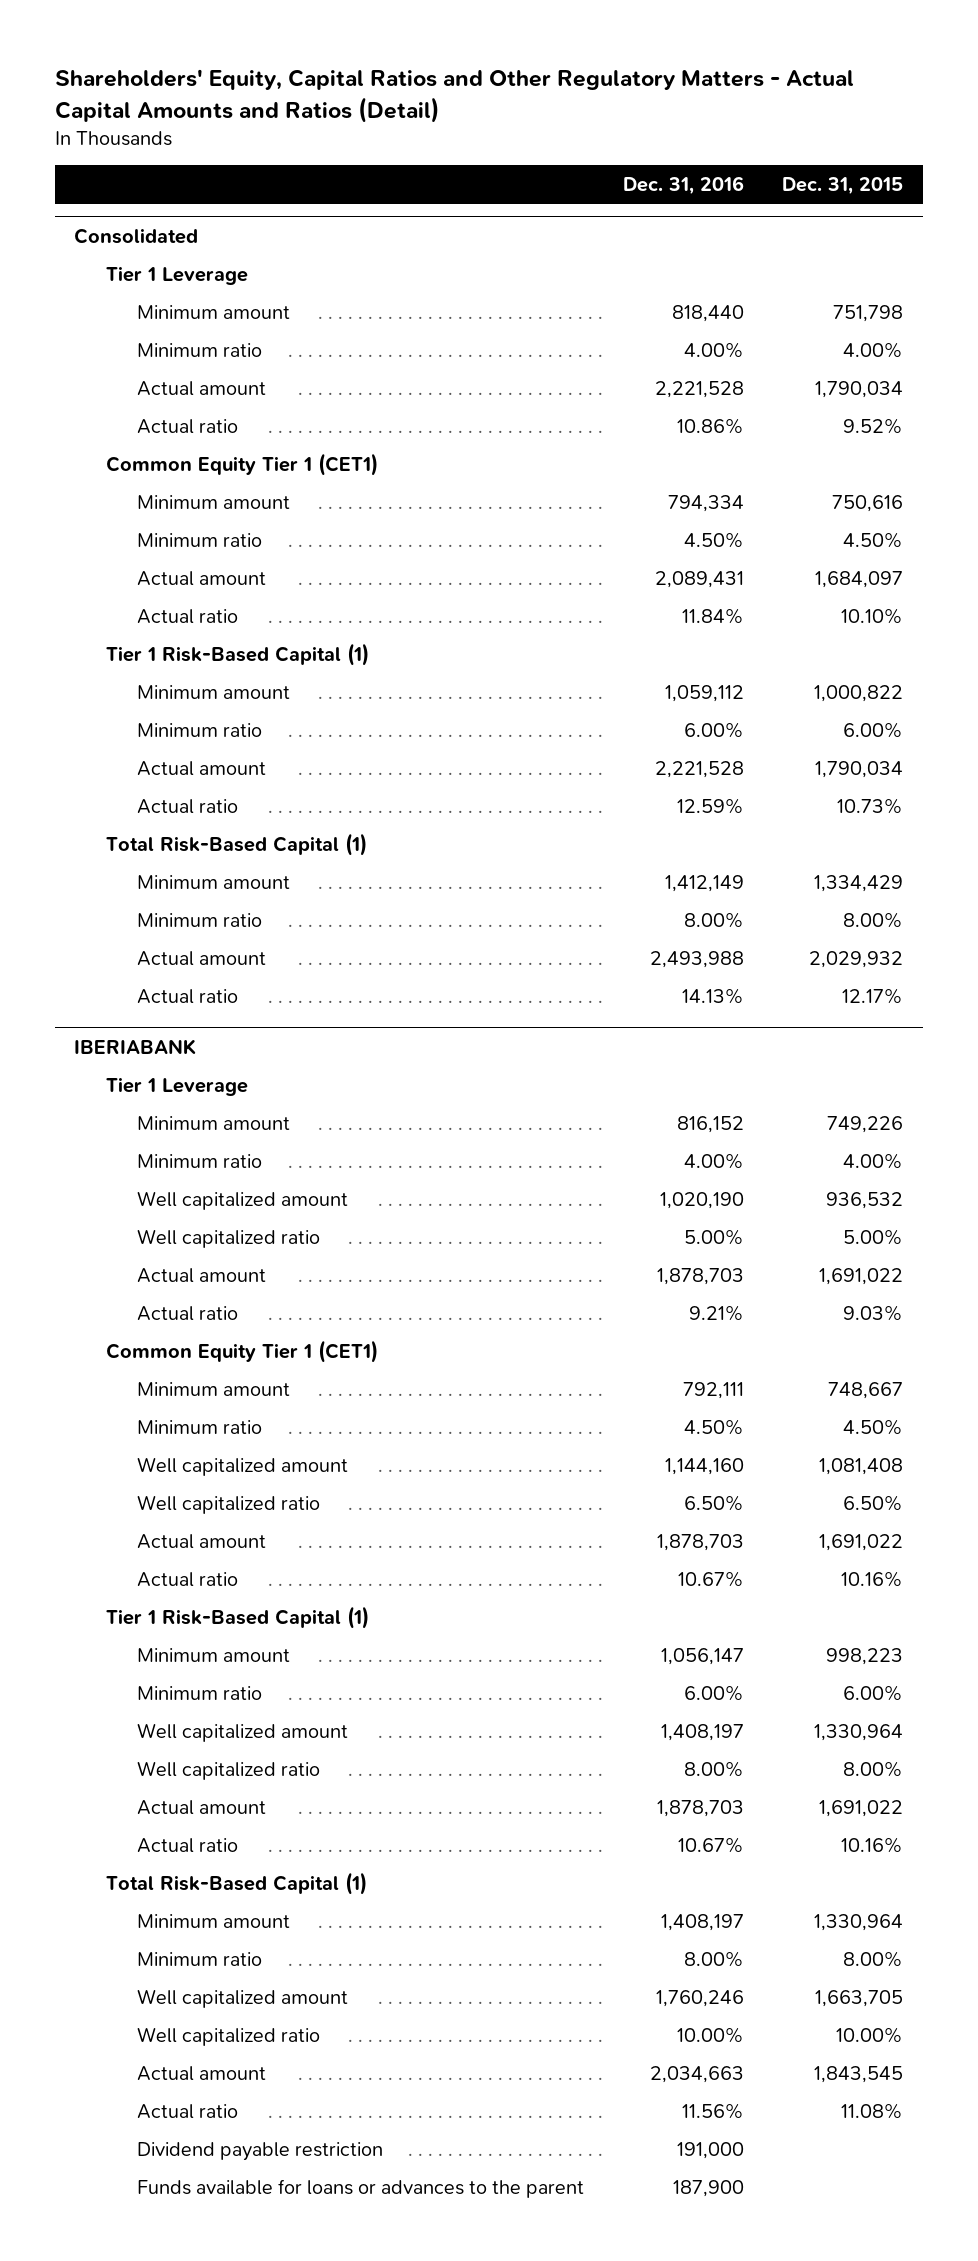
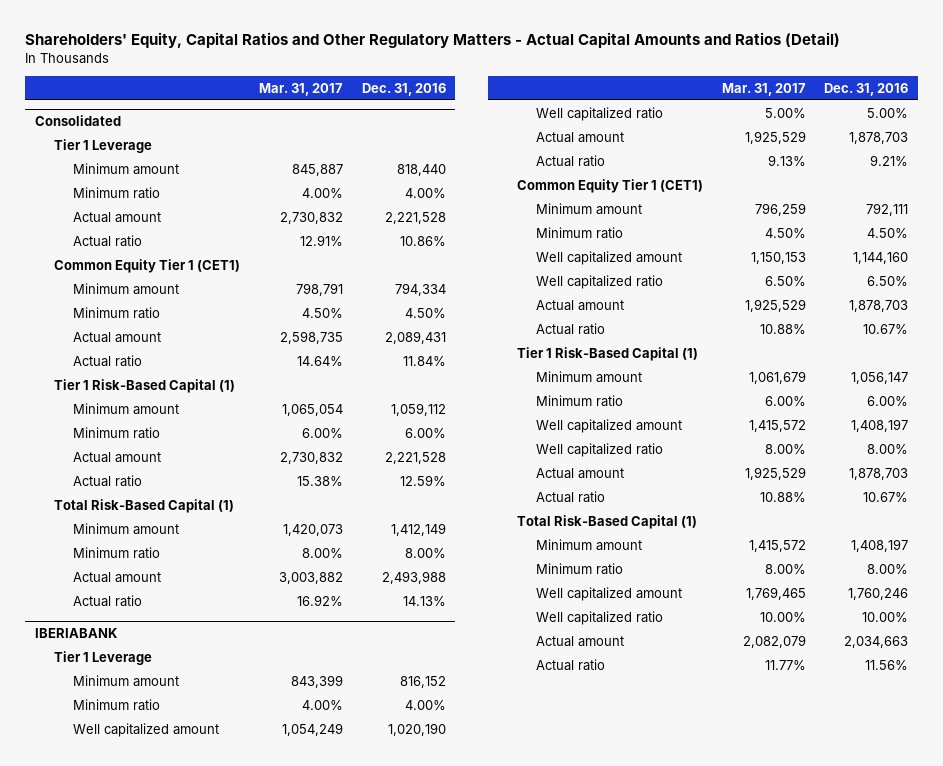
- | Dec. 31, 2016 | Dec. 31, 2015
+ | Mar. 31, 2017 | Dec. 31, 2016
@ IBERIABANK
- Dividend payable restriction | 191,000 |
- Funds available for loans or advances to the parent | 187,900 |

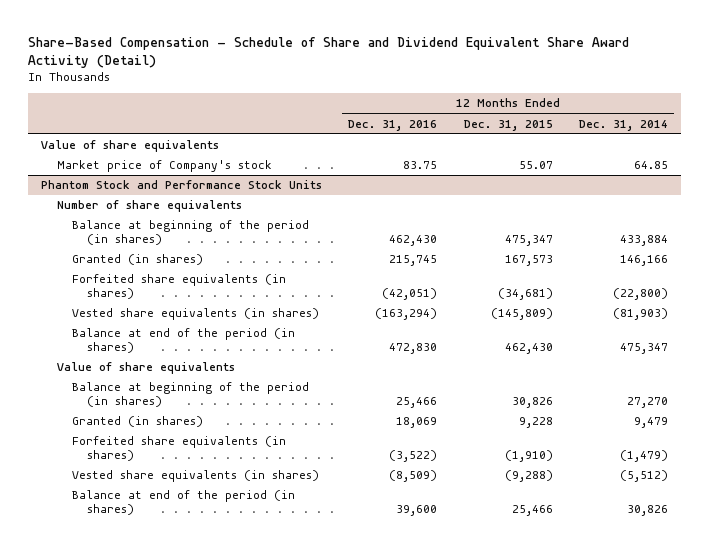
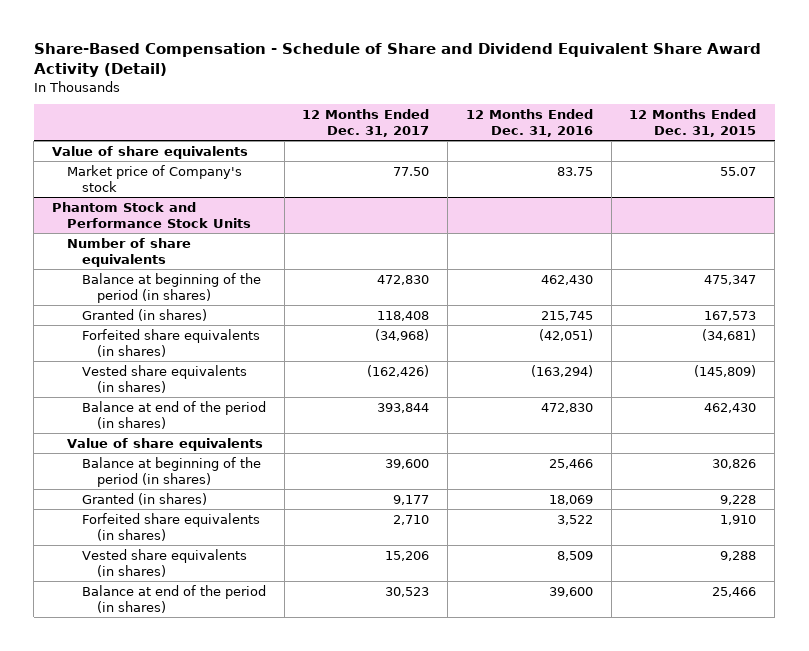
- | 12 Months Ended Dec. 31, 2016 | 12 Months Ended Dec. 31, 2015 | 12 Months Ended Dec. 31, 2014
+ | 12 Months Ended Dec. 31, 2017 | 12 Months Ended Dec. 31, 2016 | 12 Months Ended Dec. 31, 2015
@ Phantom Stock and Performance Stock Units
- Forfeited share equivalents (in shares) | (3,522) | (1,910) | (1,479)
- Vested share equivalents (in shares) | (8,509) | (9,288) | (5,512)
+ Forfeited share equivalents (in shares) | 2,710 | 3,522 | 1,910
+ Vested share equivalents (in shares) | 15,206 | 8,509 | 9,288

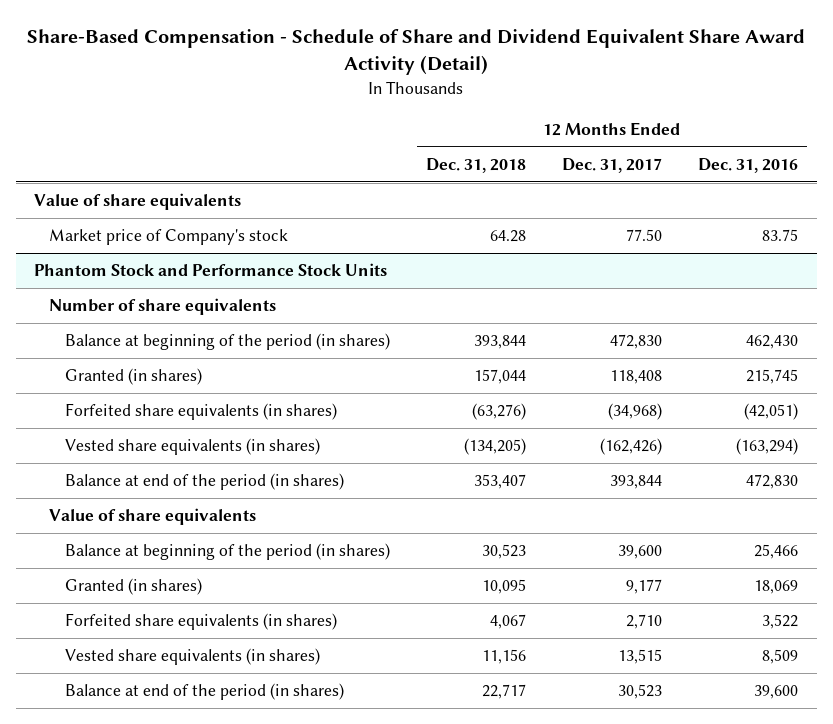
- | 12 Months Ended Dec. 31, 2017 | 12 Months Ended Dec. 31, 2016 | 12 Months Ended Dec. 31, 2015
+ | 12 Months Ended Dec. 31, 2018 | 12 Months Ended Dec. 31, 2017 | 12 Months Ended Dec. 31, 2016
@ Phantom Stock and Performance Stock Units
- Vested share equivalents (in shares) | 15,206 | 8,509 | 9,288
+ Vested share equivalents (in shares) | 11,156 | 13,515 | 8,509

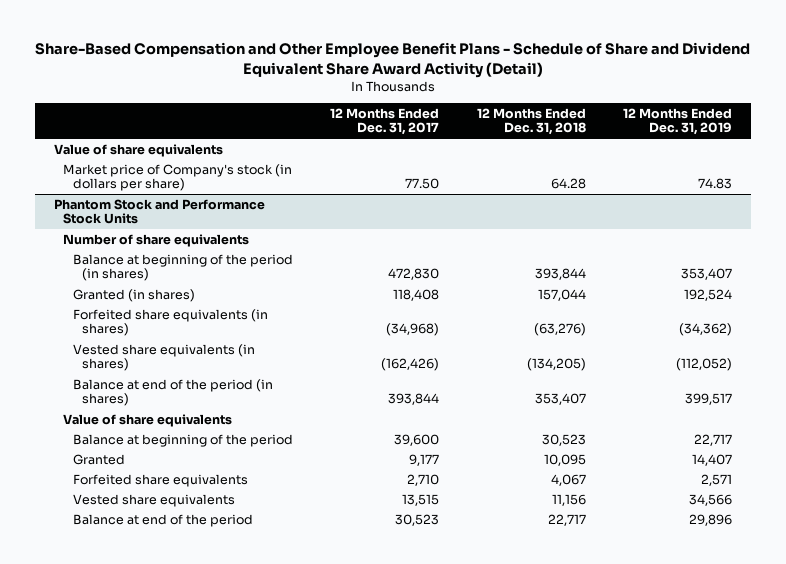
- Share-Based Compensation - Schedule of Share and Dividend Equivalent Share Award Activity (Detail)
+ Share-Based Compensation and Other Employee Benefit Plans - Schedule of Share and Dividend Equivalent Share Award Activity (Detail)
- | 12 Months Ended Dec. 31, 2018 | 12 Months Ended Dec. 31, 2017 | 12 Months Ended Dec. 31, 2016
+ | 12 Months Ended Dec. 31, 2017 | 12 Months Ended Dec. 31, 2018 | 12 Months Ended Dec. 31, 2019
- Market price of Company's stock | 64.28 | 77.50 | 83.75
+ Market price of Company's stock (in dollars per share) | 77.50 | 64.28 | 74.83
@ Phantom Stock and Performance Stock Units
- Balance at beginning of the period (in shares) | 30,523 | 39,600 | 25,466
- Granted (in shares) | 10,095 | 9,177 | 18,069
- Forfeited share equivalents (in shares) | 4,067 | 2,710 | 3,522
- Vested share equivalents (in shares) | 11,156 | 13,515 | 8,509
- Balance at end of the period (in shares) | 22,717 | 30,523 | 39,600
+ Balance at beginning of the period | 39,600 | 30,523 | 22,717
+ Granted | 9,177 | 10,095 | 14,407
+ Forfeited share equivalents | 2,710 | 4,067 | 2,571
+ Vested share equivalents | 13,515 | 11,156 | 34,566
+ Balance at end of the period | 30,523 | 22,717 | 29,896

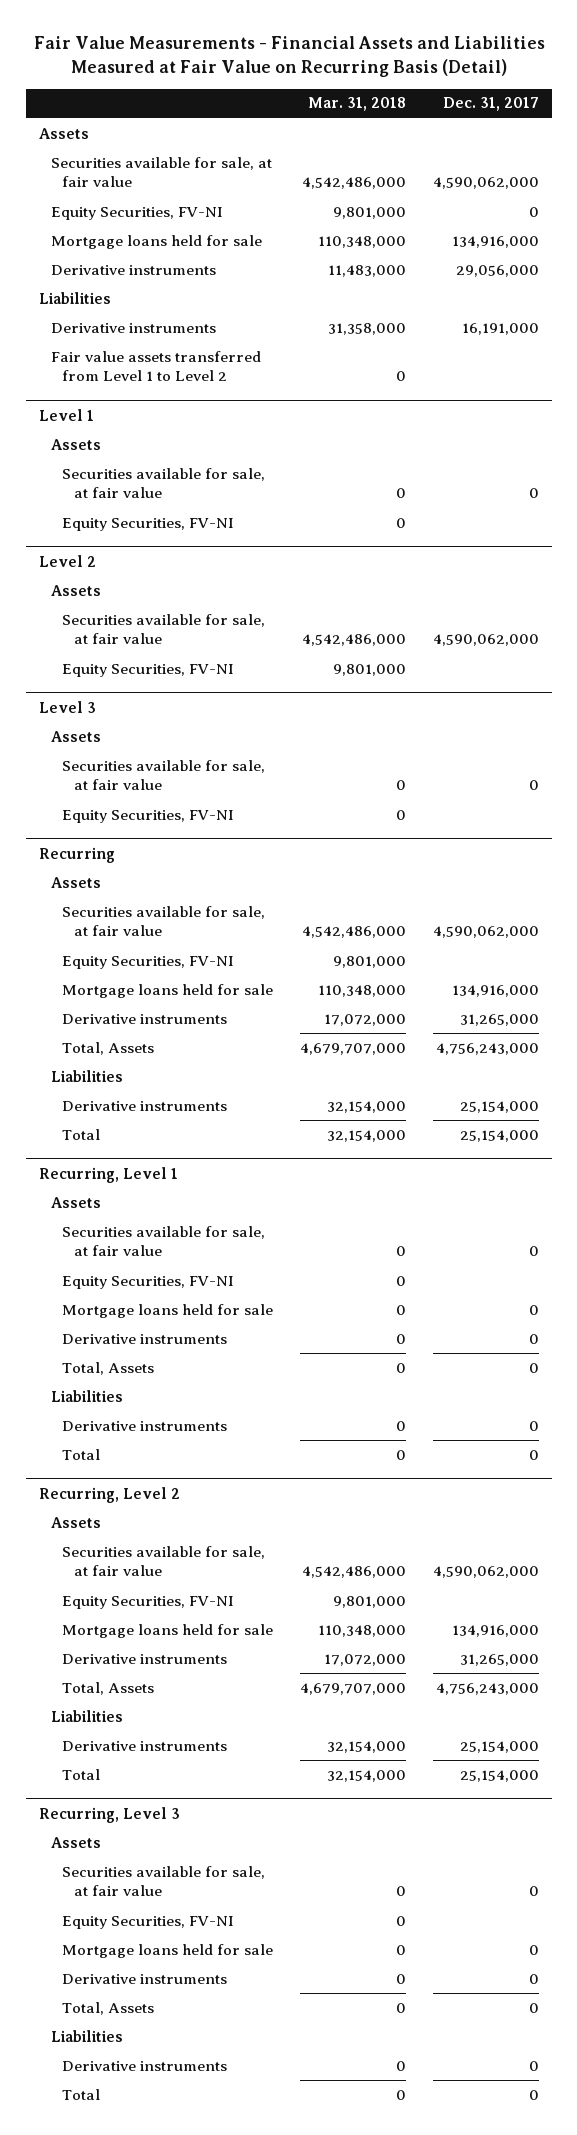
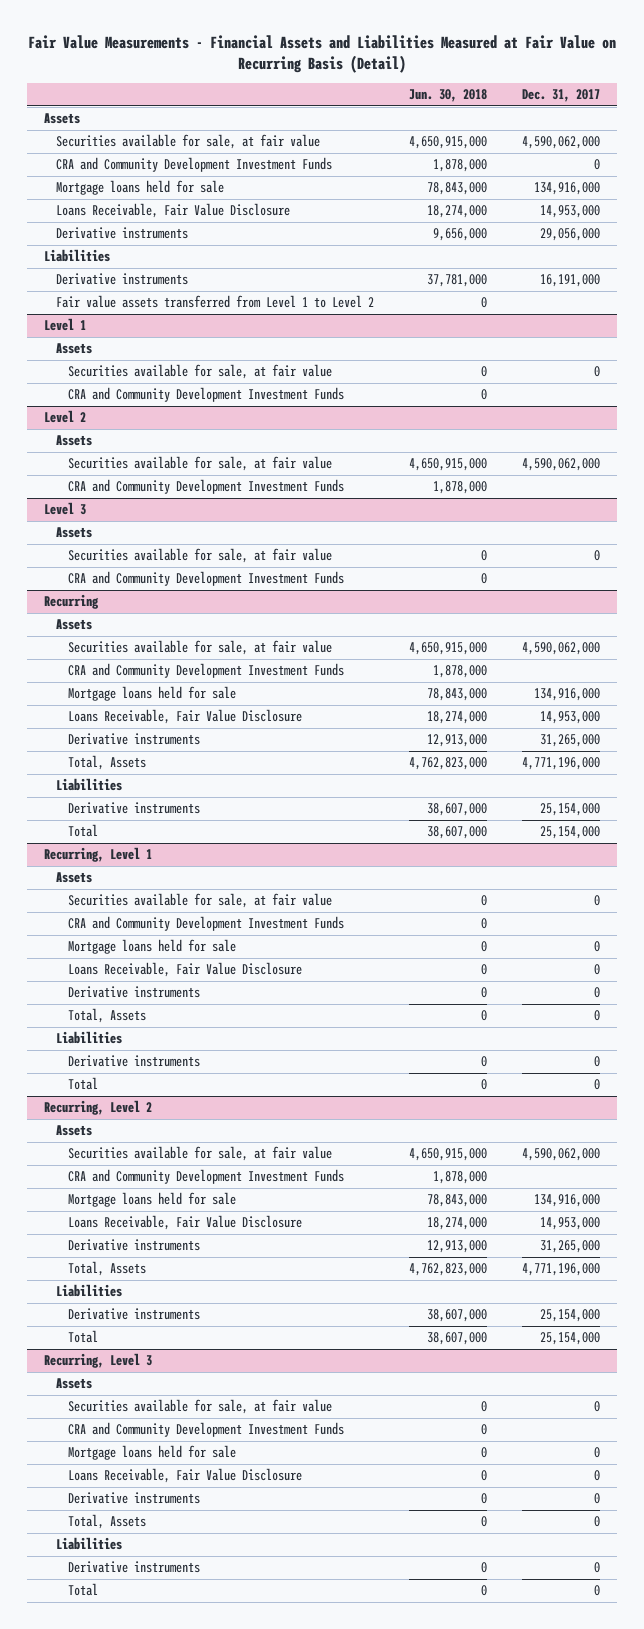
- | Mar. 31, 2018 | Dec. 31, 2017
+ | Jun. 30, 2018 | Dec. 31, 2017
- Equity Securities, FV-NI | 9,801,000 | 0
+ CRA and Community Development Investment Funds | 1,878,000 | 0
+ Loans Receivable, Fair Value Disclosure | 18,274,000 | 14,953,000
@ Level 1
- Equity Securities, FV-NI | 0 |
+ CRA and Community Development Investment Funds | 0 |
@ Level 2
- Equity Securities, FV-NI | 9,801,000 |
+ CRA and Community Development Investment Funds | 1,878,000 |
@ Level 3
- Equity Securities, FV-NI | 0 |
+ CRA and Community Development Investment Funds | 0 |
@ Recurring
- Equity Securities, FV-NI | 9,801,000 |
+ CRA and Community Development Investment Funds | 1,878,000 |
+ Loans Receivable, Fair Value Disclosure | 18,274,000 | 14,953,000
- Total, Assets | 4,679,707,000 | 4,756,243,000
+ Total, Assets | 4,762,823,000 | 4,771,196,000
@ Recurring, Level 1
- Equity Securities, FV-NI | 0 |
+ CRA and Community Development Investment Funds | 0 |
+ Loans Receivable, Fair Value Disclosure | 0 | 0
@ Recurring, Level 2
- Equity Securities, FV-NI | 9,801,000 |
+ CRA and Community Development Investment Funds | 1,878,000 |
+ Loans Receivable, Fair Value Disclosure | 18,274,000 | 14,953,000
- Total, Assets | 4,679,707,000 | 4,756,243,000
+ Total, Assets | 4,762,823,000 | 4,771,196,000
@ Recurring, Level 3
- Equity Securities, FV-NI | 0 |
+ CRA and Community Development Investment Funds | 0 |
+ Loans Receivable, Fair Value Disclosure | 0 | 0

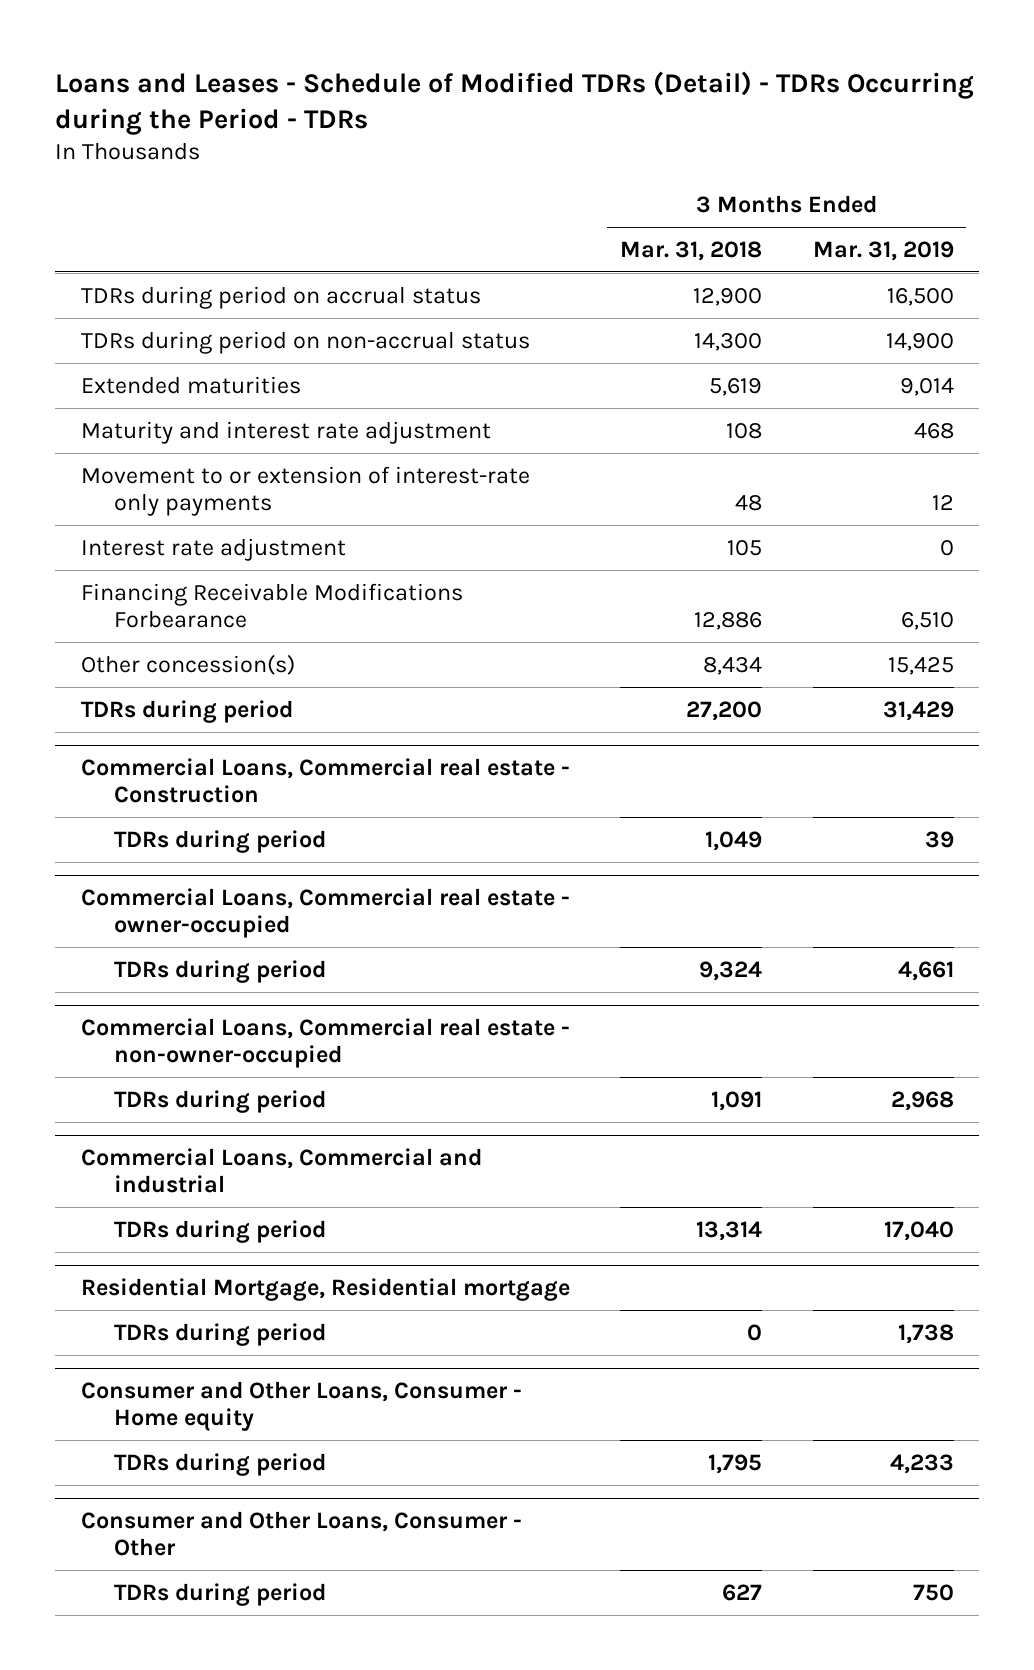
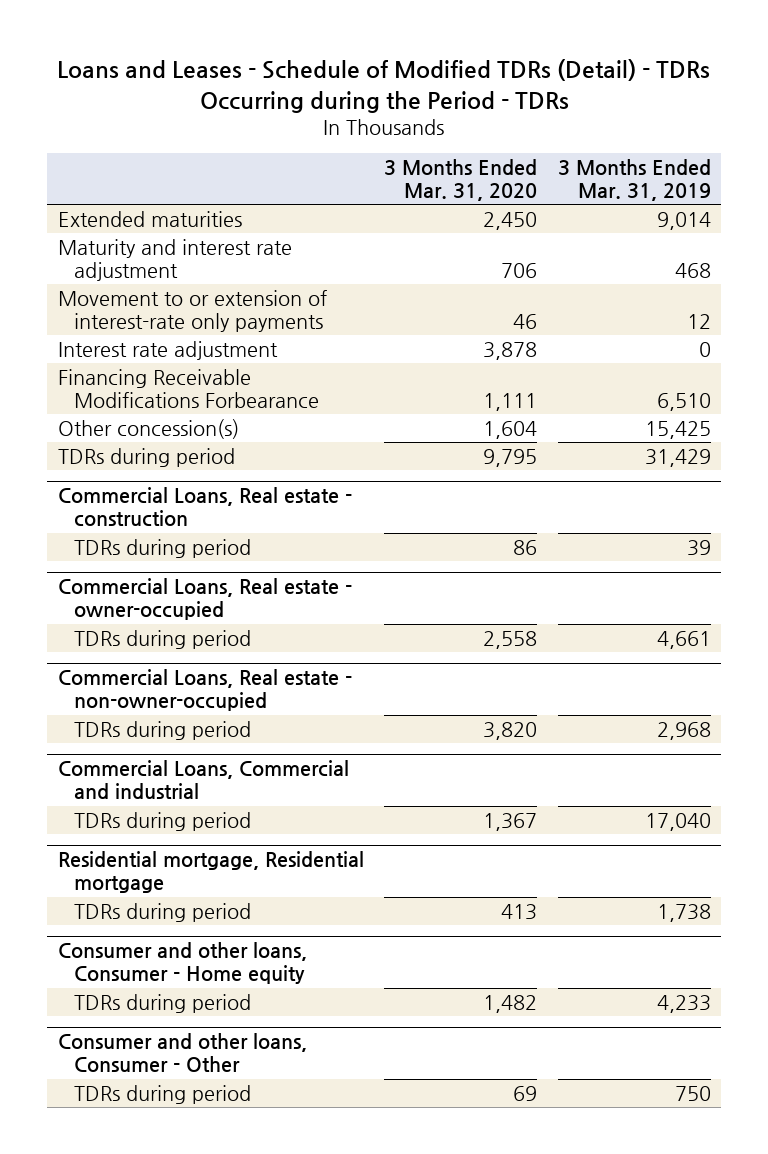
- | 3 Months Ended Mar. 31, 2018 | 3 Months Ended Mar. 31, 2019
+ | 3 Months Ended Mar. 31, 2020 | 3 Months Ended Mar. 31, 2019
- TDRs during period on accrual status | 12,900 | 16,500
- TDRs during period on non-accrual status | 14,300 | 14,900
- Commercial Loans, Commercial real estate - Construction
+ Commercial Loans, Real estate - construction
- Commercial Loans, Commercial real estate - owner-occupied
+ Commercial Loans, Real estate - owner-occupied
- Commercial Loans, Commercial real estate - non-owner-occupied
+ Commercial Loans, Real estate - non-owner-occupied
- Residential Mortgage, Residential mortgage
+ Residential mortgage, Residential mortgage
- Consumer and Other Loans, Consumer - Home equity
+ Consumer and other loans, Consumer - Home equity
- Consumer and Other Loans, Consumer - Other
+ Consumer and other loans, Consumer - Other

